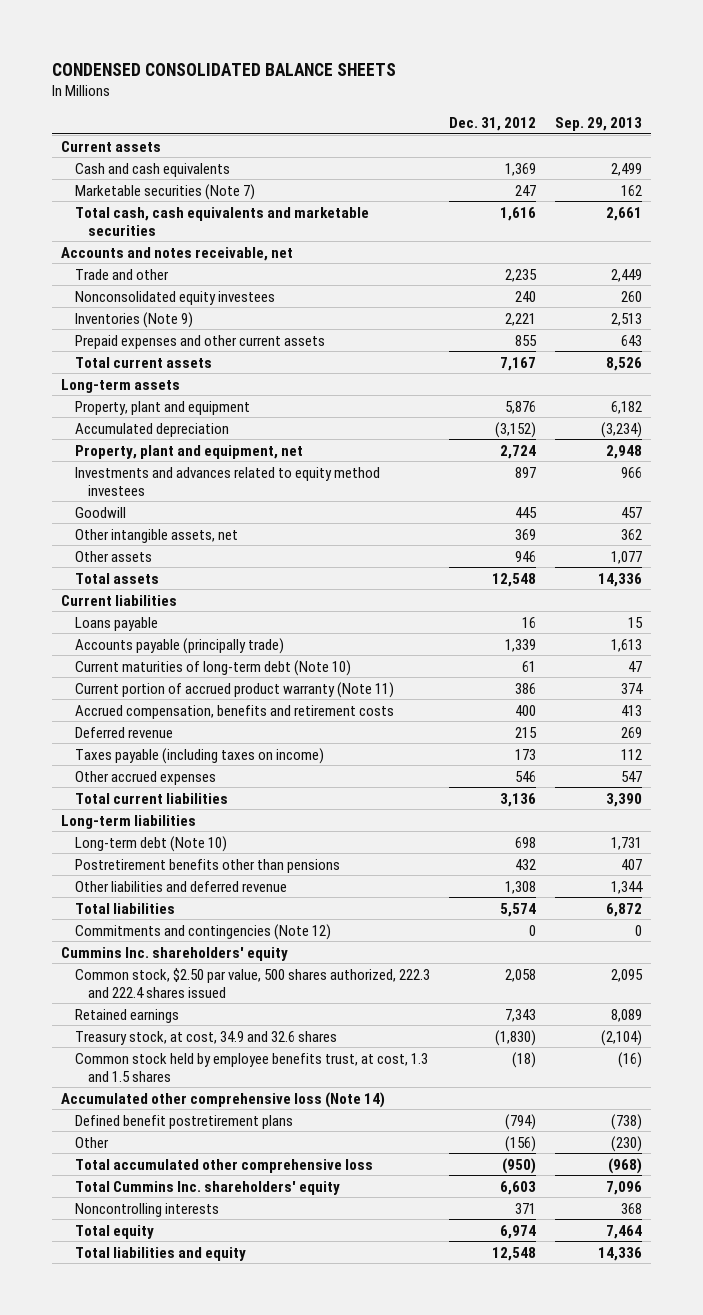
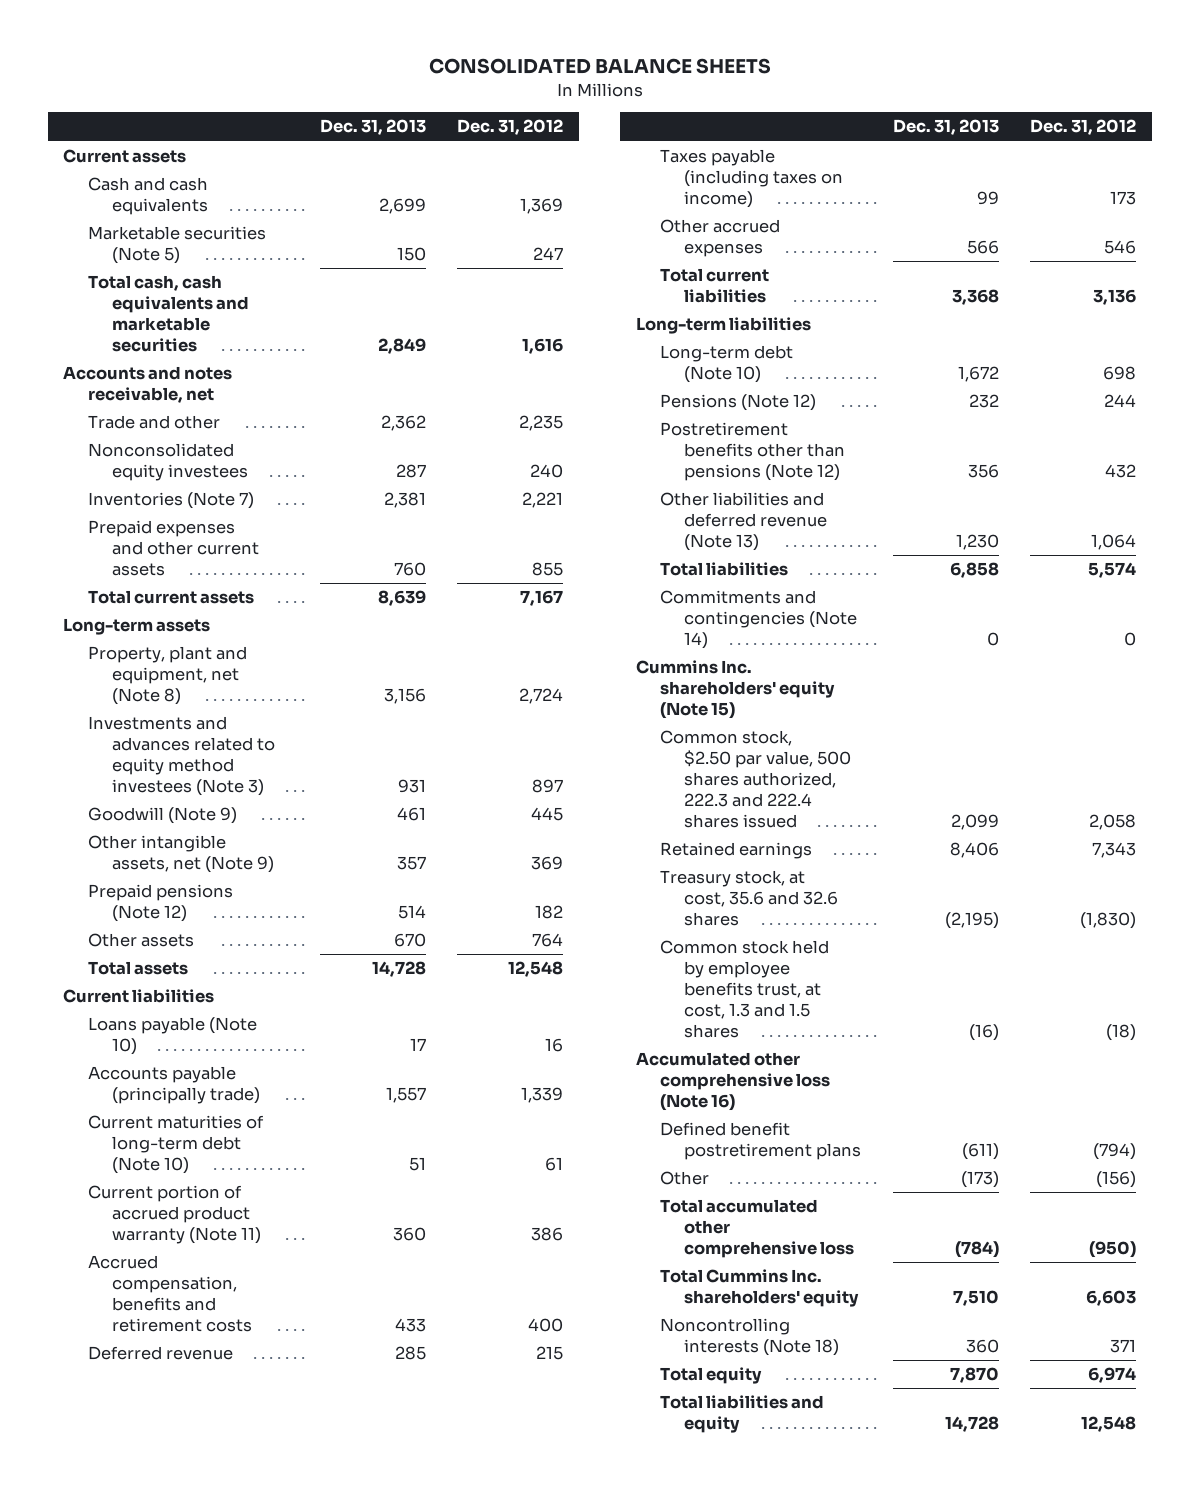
- CONDENSED CONSOLIDATED BALANCE SHEETS
+ CONSOLIDATED BALANCE SHEETS
- | Dec. 31, 2012 | Sep. 29, 2013
+ | Dec. 31, 2013 | Dec. 31, 2012
- Marketable securities (Note 7) | 247 | 162
+ Marketable securities (Note 5) | 150 | 247
- Inventories (Note 9) | 2,221 | 2,513
+ Inventories (Note 7) | 2,381 | 2,221
- Property, plant and equipment | 5,876 | 6,182
- Accumulated depreciation | (3,152) | (3,234)
- Property, plant and equipment, net | 2,724 | 2,948
- Investments and advances related to equity method investees | 897 | 966
- Goodwill | 445 | 457
- Other intangible assets, net | 369 | 362
- Other assets | 946 | 1,077
+ Property, plant and equipment, net (Note 8) | 3,156 | 2,724
+ Investments and advances related to equity method investees (Note 3) | 931 | 897
+ Goodwill (Note 9) | 461 | 445
+ Other intangible assets, net (Note 9) | 357 | 369
+ Prepaid pensions (Note 12) | 514 | 182
+ Other assets | 670 | 764
- Loans payable | 16 | 15
+ Loans payable (Note 10) | 17 | 16
- Postretirement benefits other than pensions | 432 | 407
- Other liabilities and deferred revenue | 1,308 | 1,344
+ Pensions (Note 12) | 232 | 244
+ Postretirement benefits other than pensions (Note 12) | 356 | 432
+ Other liabilities and deferred revenue (Note 13) | 1,230 | 1,064
- Commitments and contingencies (Note 12) | 0 | 0
- Cummins Inc. shareholders' equity
+ Commitments and contingencies (Note 14) | 0 | 0
+ Cummins Inc. shareholders' equity (Note 15)
- Treasury stock, at cost, 34.9 and 32.6 shares | (1,830) | (2,104)
+ Treasury stock, at cost, 35.6 and 32.6 shares | (2,195) | (1,830)
- Accumulated other comprehensive loss (Note 14)
+ Accumulated other comprehensive loss (Note 16)
- Noncontrolling interests | 371 | 368
+ Noncontrolling interests (Note 18) | 360 | 371

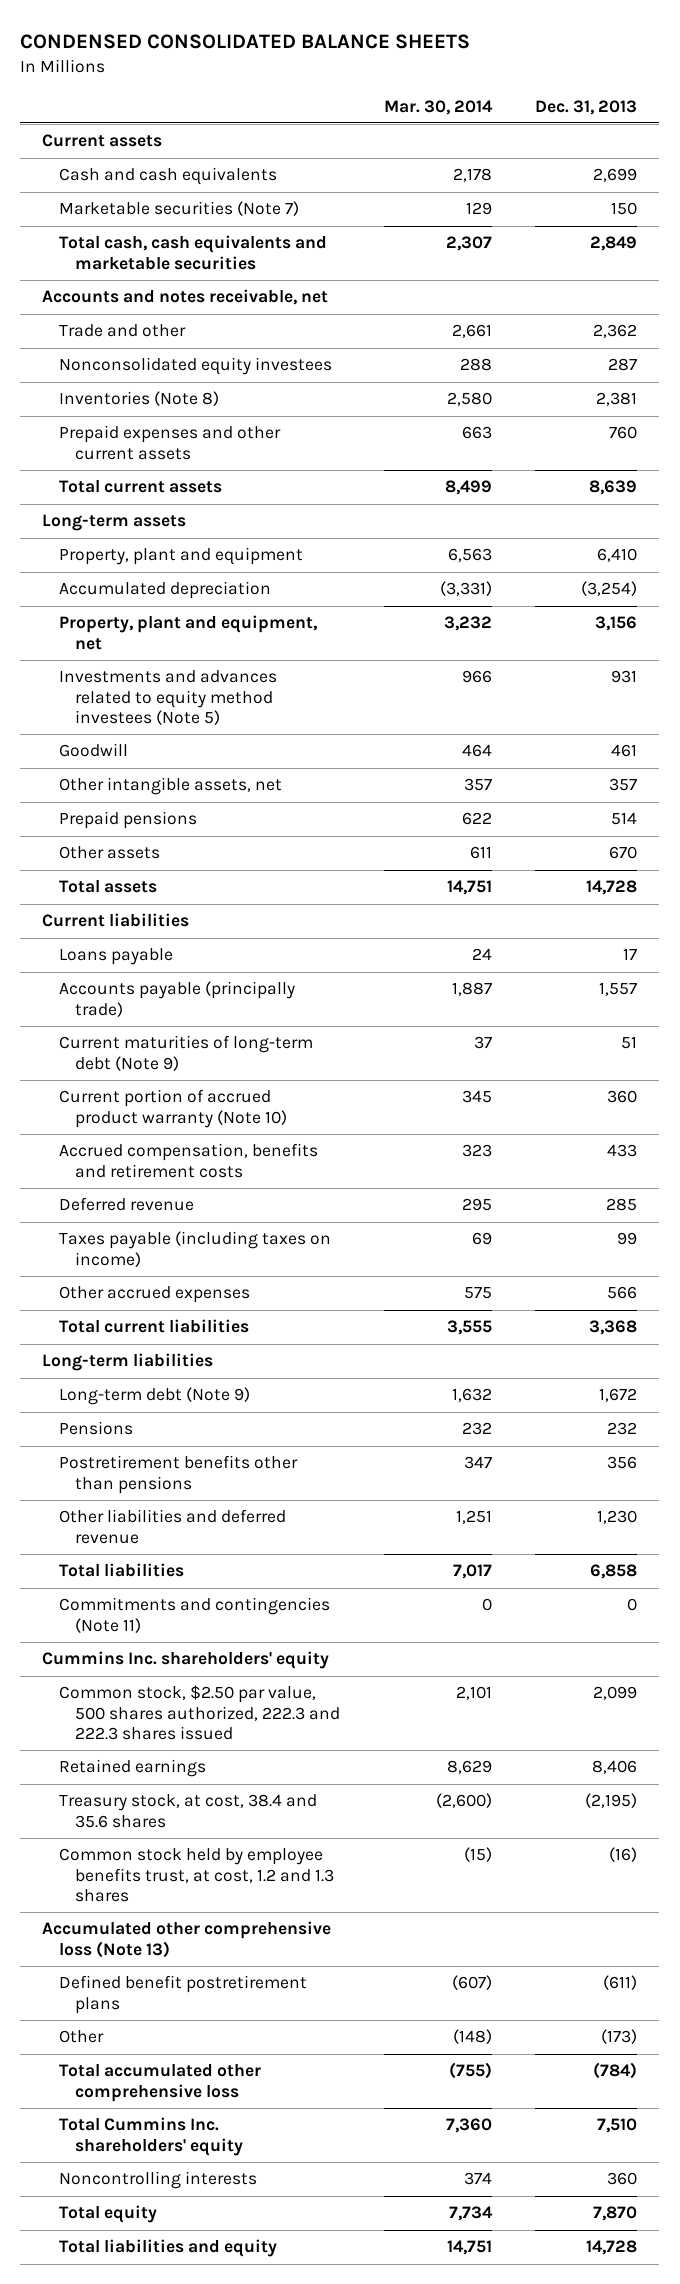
- CONSOLIDATED BALANCE SHEETS
+ CONDENSED CONSOLIDATED BALANCE SHEETS
- | Dec. 31, 2013 | Dec. 31, 2012
+ | Mar. 30, 2014 | Dec. 31, 2013
- Marketable securities (Note 5) | 150 | 247
+ Marketable securities (Note 7) | 129 | 150
- Inventories (Note 7) | 2,381 | 2,221
+ Inventories (Note 8) | 2,580 | 2,381
- Property, plant and equipment, net (Note 8) | 3,156 | 2,724
- Investments and advances related to equity method investees (Note 3) | 931 | 897
- Goodwill (Note 9) | 461 | 445
- Other intangible assets, net (Note 9) | 357 | 369
- Prepaid pensions (Note 12) | 514 | 182
+ Property, plant and equipment | 6,563 | 6,410
+ Accumulated depreciation | (3,331) | (3,254)
+ Property, plant and equipment, net | 3,232 | 3,156
+ Investments and advances related to equity method investees (Note 5) | 966 | 931
+ Goodwill | 464 | 461
+ Other intangible assets, net | 357 | 357
+ Prepaid pensions | 622 | 514
- Loans payable (Note 10) | 17 | 16
+ Loans payable | 24 | 17
- Current maturities of long-term debt (Note 10) | 51 | 61
- Current portion of accrued product warranty (Note 11) | 360 | 386
+ Current maturities of long-term debt (Note 9) | 37 | 51
+ Current portion of accrued product warranty (Note 10) | 345 | 360
- Long-term debt (Note 10) | 1,672 | 698
- Pensions (Note 12) | 232 | 244
- Postretirement benefits other than pensions (Note 12) | 356 | 432
- Other liabilities and deferred revenue (Note 13) | 1,230 | 1,064
+ Long-term debt (Note 9) | 1,632 | 1,672
+ Pensions | 232 | 232
+ Postretirement benefits other than pensions | 347 | 356
+ Other liabilities and deferred revenue | 1,251 | 1,230
- Commitments and contingencies (Note 14) | 0 | 0
- Cummins Inc. shareholders' equity (Note 15)
- Common stock, $2.50 par value, 500 shares authorized, 222.3 and 222.4 shares issued | 2,099 | 2,058
+ Commitments and contingencies (Note 11) | 0 | 0
+ Cummins Inc. shareholders' equity
+ Common stock, $2.50 par value, 500 shares authorized, 222.3 and 222.3 shares issued | 2,101 | 2,099
- Treasury stock, at cost, 35.6 and 32.6 shares | (2,195) | (1,830)
- Common stock held by employee benefits trust, at cost, 1.3 and 1.5 shares | (16) | (18)
- Accumulated other comprehensive loss (Note 16)
+ Treasury stock, at cost, 38.4 and 35.6 shares | (2,600) | (2,195)
+ Common stock held by employee benefits trust, at cost, 1.2 and 1.3 shares | (15) | (16)
+ Accumulated other comprehensive loss (Note 13)
- Noncontrolling interests (Note 18) | 360 | 371
+ Noncontrolling interests | 374 | 360

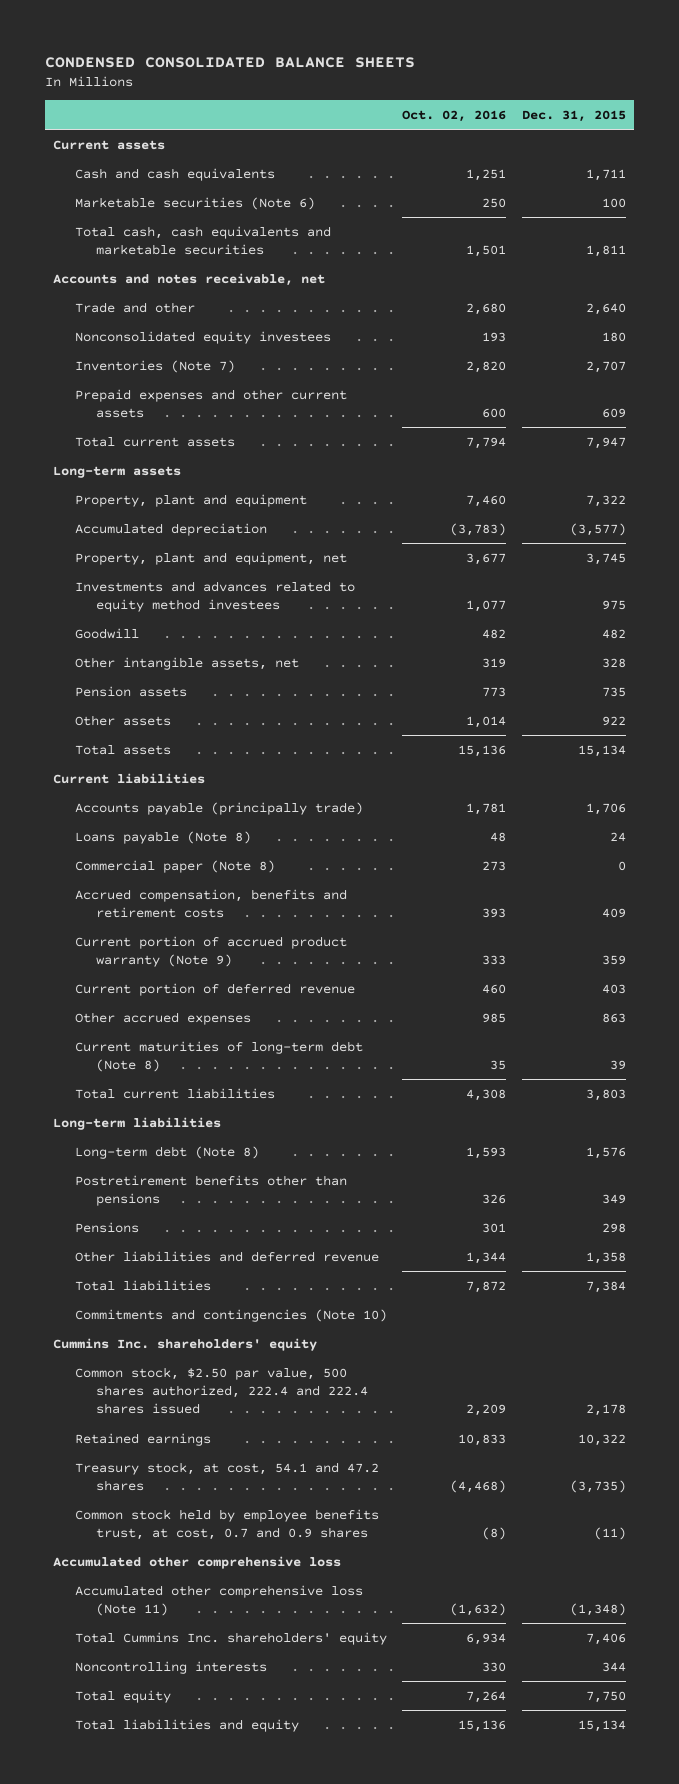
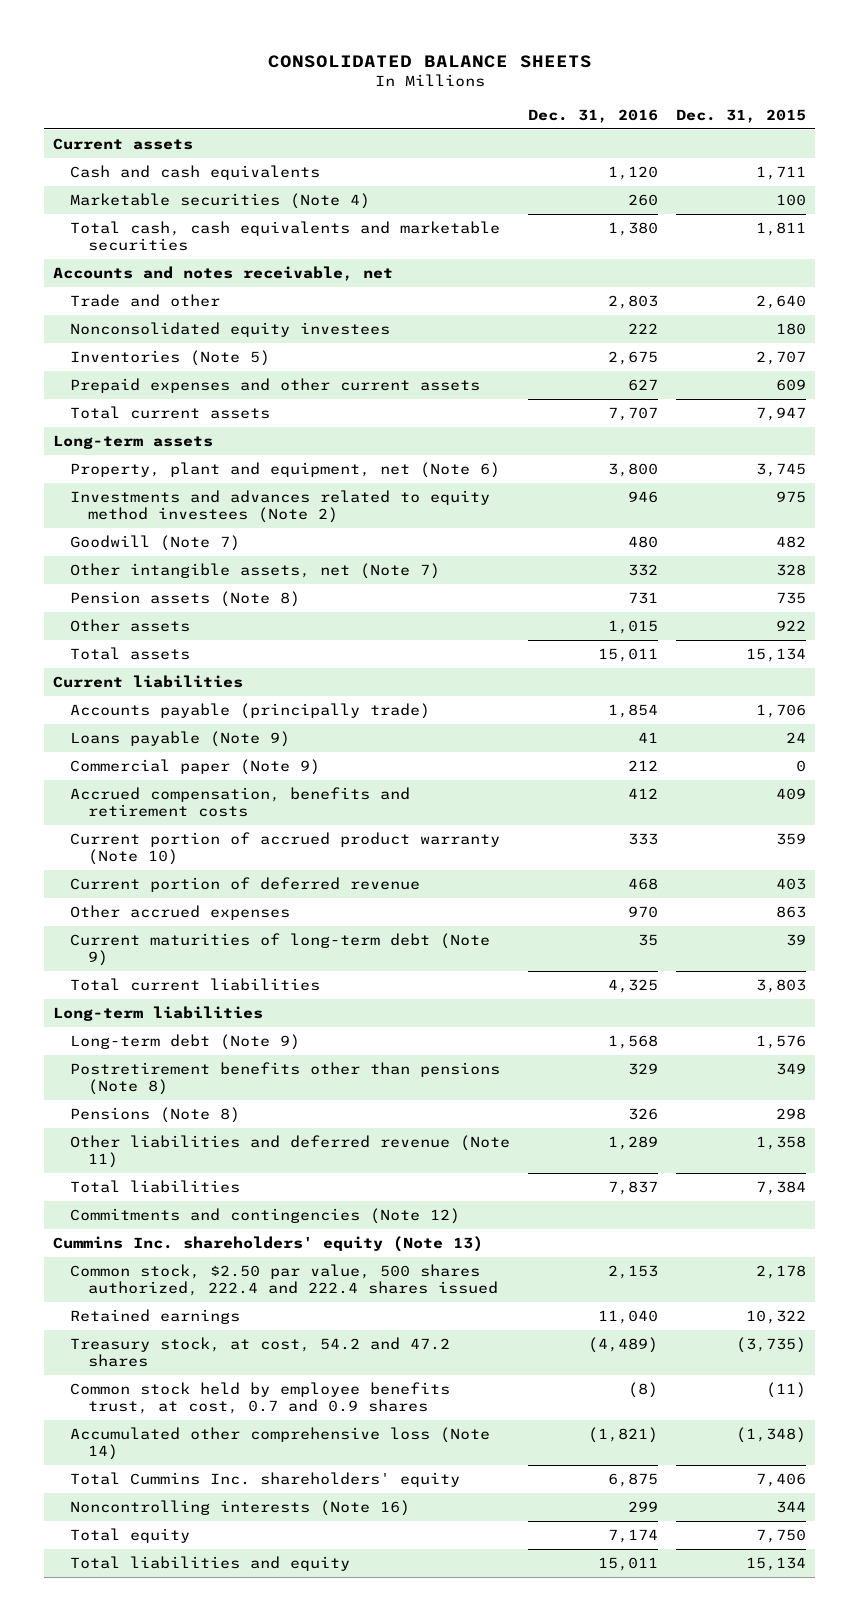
- CONDENSED CONSOLIDATED BALANCE SHEETS
+ CONSOLIDATED BALANCE SHEETS
- | Oct. 02, 2016 | Dec. 31, 2015
+ | Dec. 31, 2016 | Dec. 31, 2015
- Marketable securities (Note 6) | 250 | 100
+ Marketable securities (Note 4) | 260 | 100
- Inventories (Note 7) | 2,820 | 2,707
+ Inventories (Note 5) | 2,675 | 2,707
- Property, plant and equipment | 7,460 | 7,322
- Accumulated depreciation | (3,783) | (3,577)
- Property, plant and equipment, net | 3,677 | 3,745
- Investments and advances related to equity method investees | 1,077 | 975
- Goodwill | 482 | 482
- Other intangible assets, net | 319 | 328
- Pension assets | 773 | 735
+ Property, plant and equipment, net (Note 6) | 3,800 | 3,745
+ Investments and advances related to equity method investees (Note 2) | 946 | 975
+ Goodwill (Note 7) | 480 | 482
+ Other intangible assets, net (Note 7) | 332 | 328
+ Pension assets (Note 8) | 731 | 735
- Loans payable (Note 8) | 48 | 24
- Commercial paper (Note 8) | 273 | 0
+ Loans payable (Note 9) | 41 | 24
+ Commercial paper (Note 9) | 212 | 0
- Current portion of accrued product warranty (Note 9) | 333 | 359
+ Current portion of accrued product warranty (Note 10) | 333 | 359
- Current maturities of long-term debt (Note 8) | 35 | 39
+ Current maturities of long-term debt (Note 9) | 35 | 39
- Long-term debt (Note 8) | 1,593 | 1,576
- Postretirement benefits other than pensions | 326 | 349
- Pensions | 301 | 298
- Other liabilities and deferred revenue | 1,344 | 1,358
+ Long-term debt (Note 9) | 1,568 | 1,576
+ Postretirement benefits other than pensions (Note 8) | 329 | 349
+ Pensions (Note 8) | 326 | 298
+ Other liabilities and deferred revenue (Note 11) | 1,289 | 1,358
- Commitments and contingencies (Note 10)
- Cummins Inc. shareholders' equity
+ Commitments and contingencies (Note 12)
+ Cummins Inc. shareholders' equity (Note 13)
- Treasury stock, at cost, 54.1 and 47.2 shares | (4,468) | (3,735)
+ Treasury stock, at cost, 54.2 and 47.2 shares | (4,489) | (3,735)
- Accumulated other comprehensive loss
- Accumulated other comprehensive loss (Note 11) | (1,632) | (1,348)
+ Accumulated other comprehensive loss (Note 14) | (1,821) | (1,348)
- Noncontrolling interests | 330 | 344
+ Noncontrolling interests (Note 16) | 299 | 344

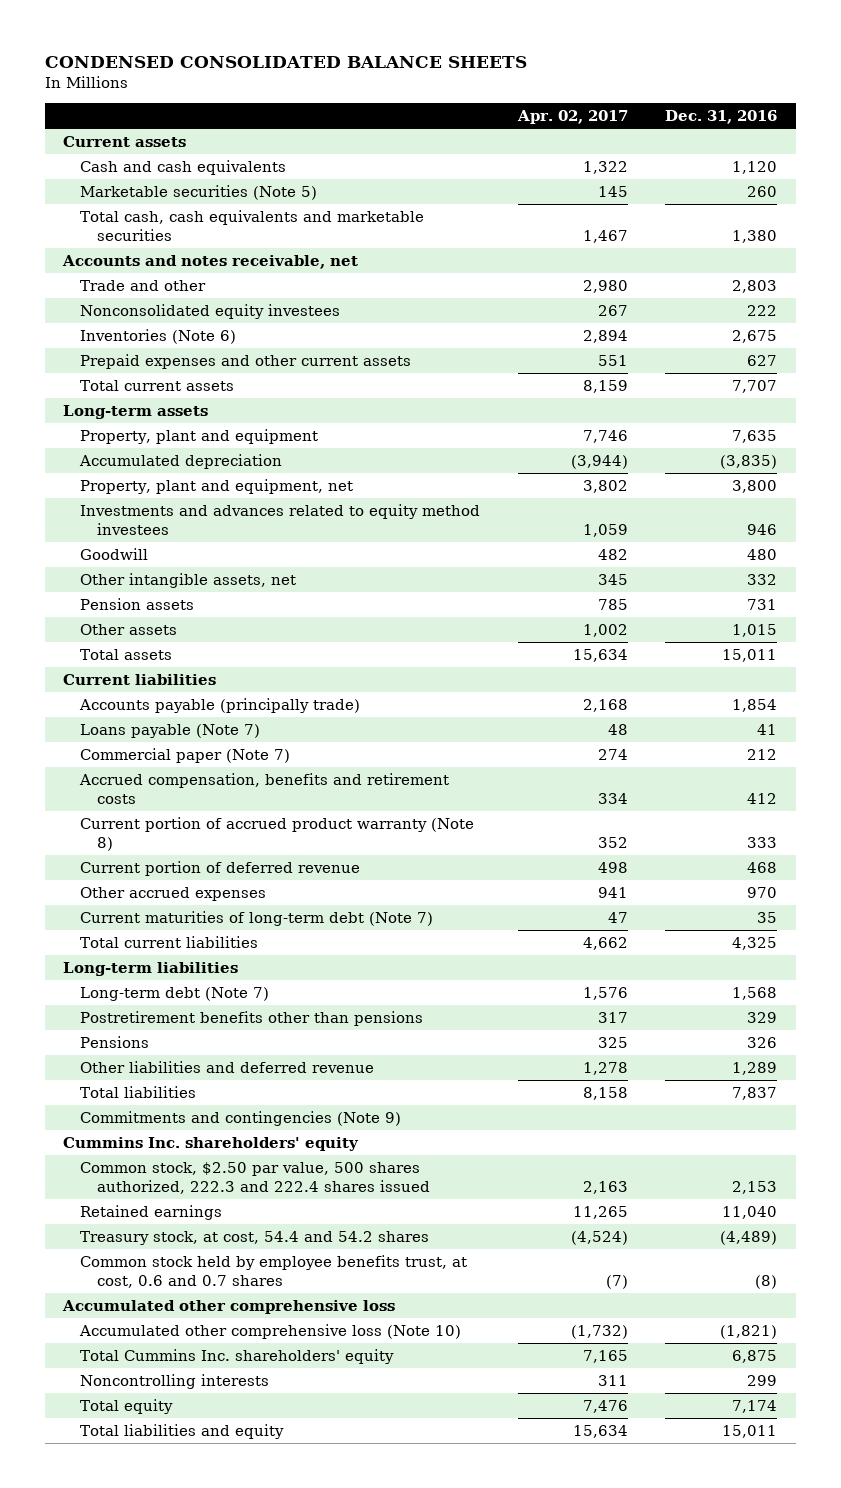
- CONSOLIDATED BALANCE SHEETS
+ CONDENSED CONSOLIDATED BALANCE SHEETS
- | Dec. 31, 2016 | Dec. 31, 2015
+ | Apr. 02, 2017 | Dec. 31, 2016
- Marketable securities (Note 4) | 260 | 100
+ Marketable securities (Note 5) | 145 | 260
- Inventories (Note 5) | 2,675 | 2,707
+ Inventories (Note 6) | 2,894 | 2,675
- Property, plant and equipment, net (Note 6) | 3,800 | 3,745
- Investments and advances related to equity method investees (Note 2) | 946 | 975
- Goodwill (Note 7) | 480 | 482
- Other intangible assets, net (Note 7) | 332 | 328
- Pension assets (Note 8) | 731 | 735
+ Property, plant and equipment | 7,746 | 7,635
+ Accumulated depreciation | (3,944) | (3,835)
+ Property, plant and equipment, net | 3,802 | 3,800
+ Investments and advances related to equity method investees | 1,059 | 946
+ Goodwill | 482 | 480
+ Other intangible assets, net | 345 | 332
+ Pension assets | 785 | 731
- Loans payable (Note 9) | 41 | 24
- Commercial paper (Note 9) | 212 | 0
+ Loans payable (Note 7) | 48 | 41
+ Commercial paper (Note 7) | 274 | 212
- Current portion of accrued product warranty (Note 10) | 333 | 359
+ Current portion of accrued product warranty (Note 8) | 352 | 333
- Current maturities of long-term debt (Note 9) | 35 | 39
+ Current maturities of long-term debt (Note 7) | 47 | 35
- Long-term debt (Note 9) | 1,568 | 1,576
- Postretirement benefits other than pensions (Note 8) | 329 | 349
- Pensions (Note 8) | 326 | 298
- Other liabilities and deferred revenue (Note 11) | 1,289 | 1,358
+ Long-term debt (Note 7) | 1,576 | 1,568
+ Postretirement benefits other than pensions | 317 | 329
+ Pensions | 325 | 326
+ Other liabilities and deferred revenue | 1,278 | 1,289
- Commitments and contingencies (Note 12)
- Cummins Inc. shareholders' equity (Note 13)
- Common stock, $2.50 par value, 500 shares authorized, 222.4 and 222.4 shares issued | 2,153 | 2,178
+ Commitments and contingencies (Note 9)
+ Cummins Inc. shareholders' equity
+ Common stock, $2.50 par value, 500 shares authorized, 222.3 and 222.4 shares issued | 2,163 | 2,153
- Treasury stock, at cost, 54.2 and 47.2 shares | (4,489) | (3,735)
- Common stock held by employee benefits trust, at cost, 0.7 and 0.9 shares | (8) | (11)
- Accumulated other comprehensive loss (Note 14) | (1,821) | (1,348)
+ Treasury stock, at cost, 54.4 and 54.2 shares | (4,524) | (4,489)
+ Common stock held by employee benefits trust, at cost, 0.6 and 0.7 shares | (7) | (8)
+ Accumulated other comprehensive loss
+ Accumulated other comprehensive loss (Note 10) | (1,732) | (1,821)
- Noncontrolling interests (Note 16) | 299 | 344
+ Noncontrolling interests | 311 | 299

